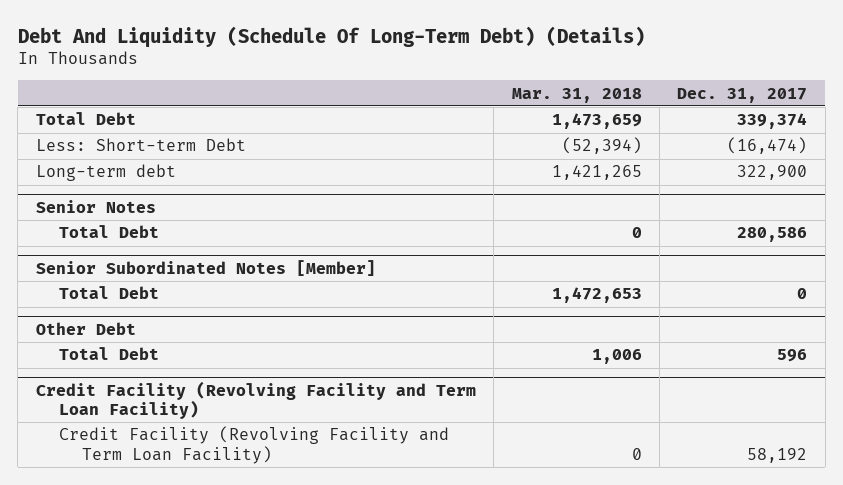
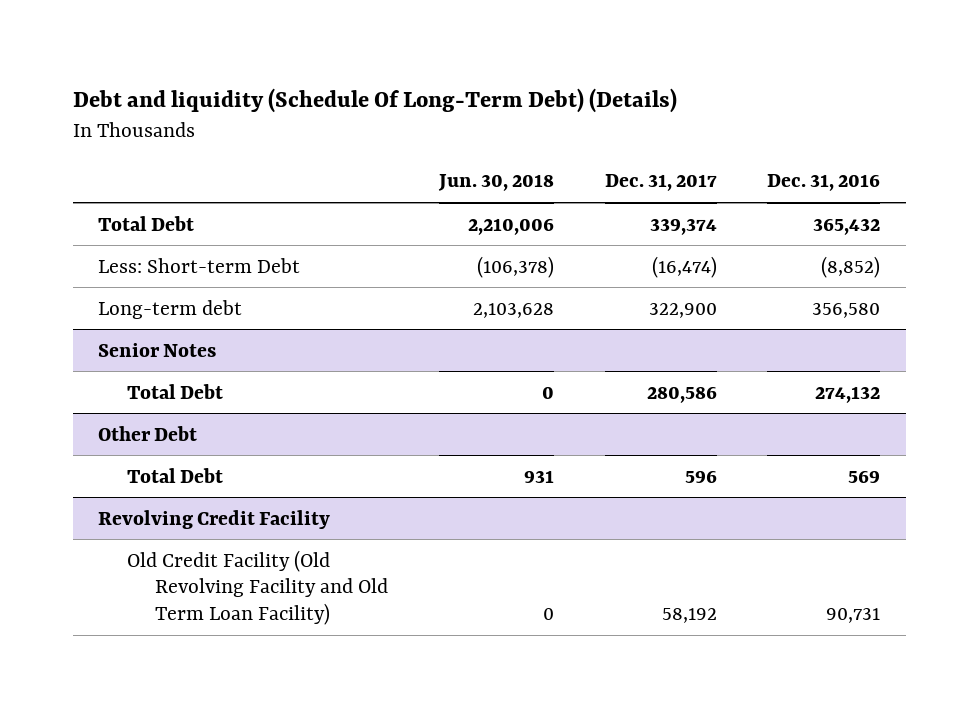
- Debt And Liquidity (Schedule Of Long-Term Debt) (Details)
+ Debt and liquidity (Schedule Of Long-Term Debt) (Details)
- | Mar. 31, 2018 | Dec. 31, 2017
+ | Jun. 30, 2018 | Dec. 31, 2017 | Dec. 31, 2016
- Senior Subordinated Notes [Member]
- Total Debt | 1,472,653 | 0
- Credit Facility (Revolving Facility and Term Loan Facility)
- Credit Facility (Revolving Facility and Term Loan Facility) | 0 | 58,192
+ Revolving Credit Facility
+ Old Credit Facility (Old Revolving Facility and Old Term Loan Facility) | 0 | 58,192 | 90,731

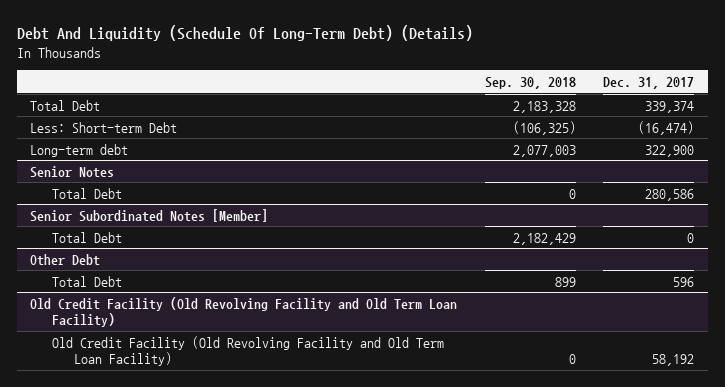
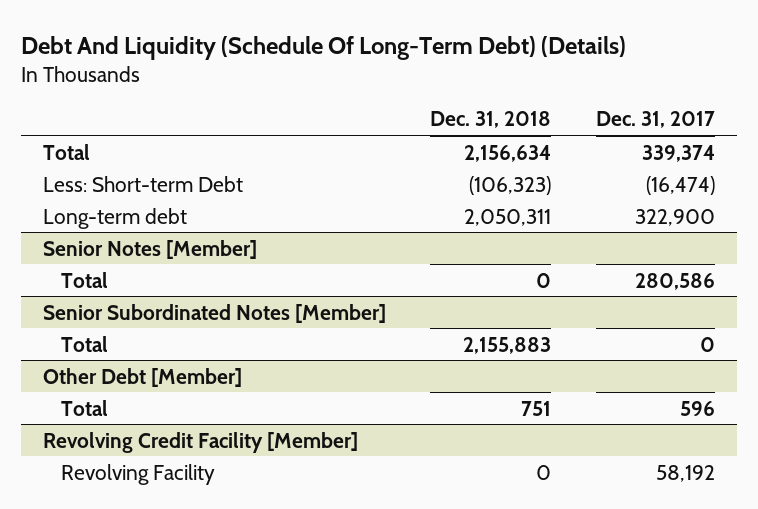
- | Sep. 30, 2018 | Dec. 31, 2017
+ | Dec. 31, 2018 | Dec. 31, 2017
- Total Debt | 2,183,328 | 339,374
+ Total | 2,156,634 | 339,374
- Senior Notes
- Total Debt | 0 | 280,586
+ Senior Notes [Member]
+ Total | 0 | 280,586
@ Senior Subordinated Notes [Member]
- Total Debt | 2,182,429 | 0
- Other Debt
- Total Debt | 899 | 596
- Old Credit Facility (Old Revolving Facility and Old Term Loan Facility)
- Old Credit Facility (Old Revolving Facility and Old Term Loan Facility) | 0 | 58,192
@ Senior Subordinated Notes [Member]
+ Total | 2,155,883 | 0
+ Other Debt [Member]
+ Total | 751 | 596
+ Revolving Credit Facility [Member]
+ Revolving Facility | 0 | 58,192

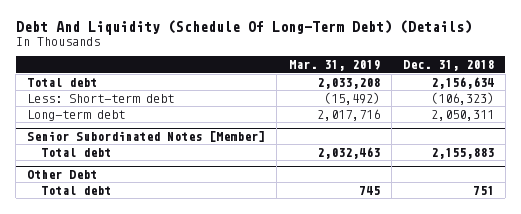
- | Dec. 31, 2018 | Dec. 31, 2017
+ | Mar. 31, 2019 | Dec. 31, 2018
- Total | 2,156,634 | 339,374
- Less: Short-term Debt | (106,323) | (16,474)
+ Total debt | 2,033,208 | 2,156,634
+ Less: Short-term debt | (15,492) | (106,323)
- Senior Notes [Member]
- Total | 0 | 280,586
@ Senior Subordinated Notes [Member]
- Total | 2,155,883 | 0
- Other Debt [Member]
- Total | 751 | 596
- Revolving Credit Facility [Member]
- Revolving Facility | 0 | 58,192
@ Senior Subordinated Notes [Member]
+ Total debt | 2,032,463 | 2,155,883
+ Other Debt
+ Total debt | 745 | 751

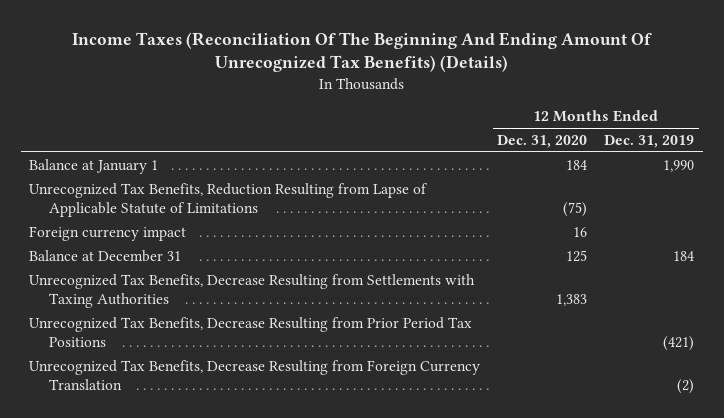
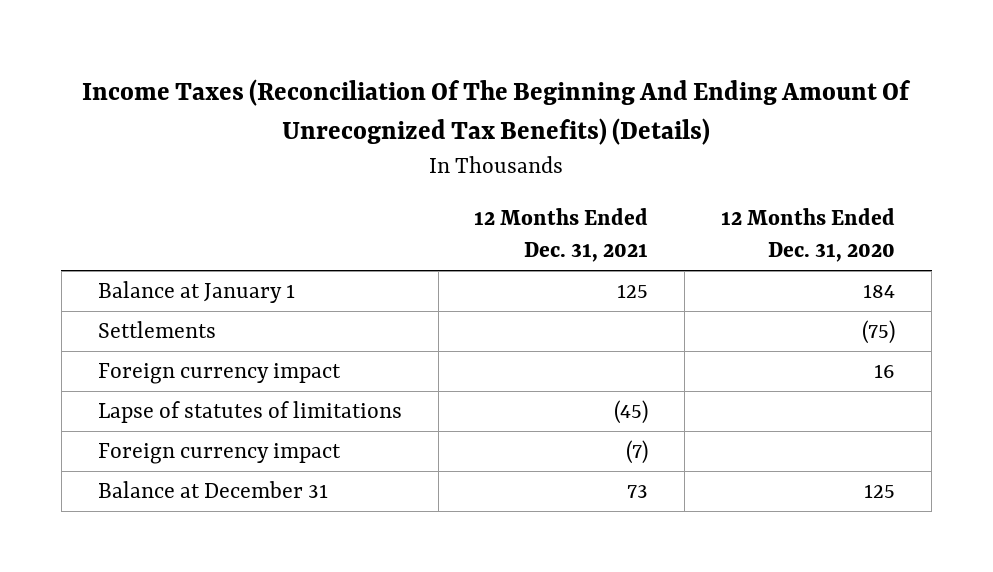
- | 12 Months Ended Dec. 31, 2020 | 12 Months Ended Dec. 31, 2019
+ | 12 Months Ended Dec. 31, 2021 | 12 Months Ended Dec. 31, 2020
- Unrecognized Tax Benefits, Reduction Resulting from Lapse of Applicable Statute of Limitations | (75) |
+ Settlements | | (75)
+ Lapse of statutes of limitations | (45) |
+ Foreign currency impact | (7) |
- Unrecognized Tax Benefits, Decrease Resulting from Settlements with Taxing Authorities | 1,383 |
- Unrecognized Tax Benefits, Decrease Resulting from Prior Period Tax Positions | | (421)
- Unrecognized Tax Benefits, Decrease Resulting from Foreign Currency Translation | | (2)

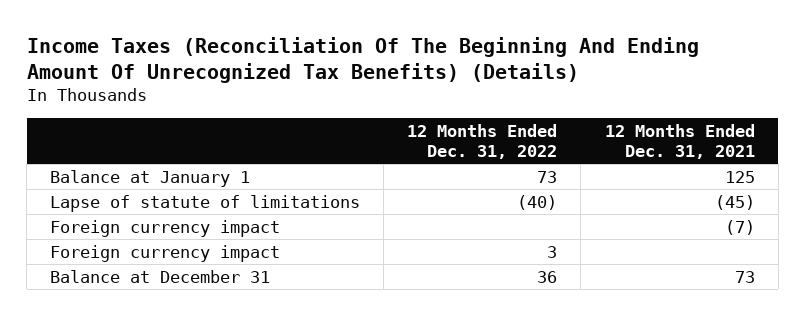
- | 12 Months Ended Dec. 31, 2021 | 12 Months Ended Dec. 31, 2020
+ | 12 Months Ended Dec. 31, 2022 | 12 Months Ended Dec. 31, 2021
- Settlements | | (75)
- Lapse of statutes of limitations | (45) |
+ Lapse of statute of limitations | (40) | (45)
moved down: Foreign currency impact | 3 |

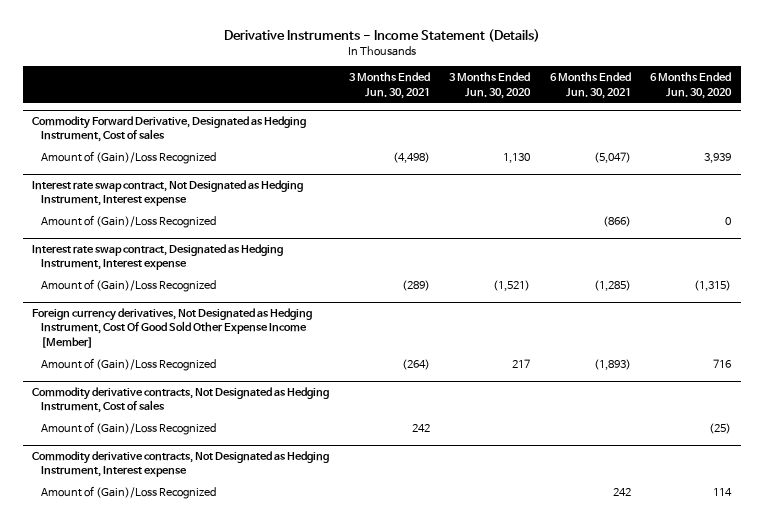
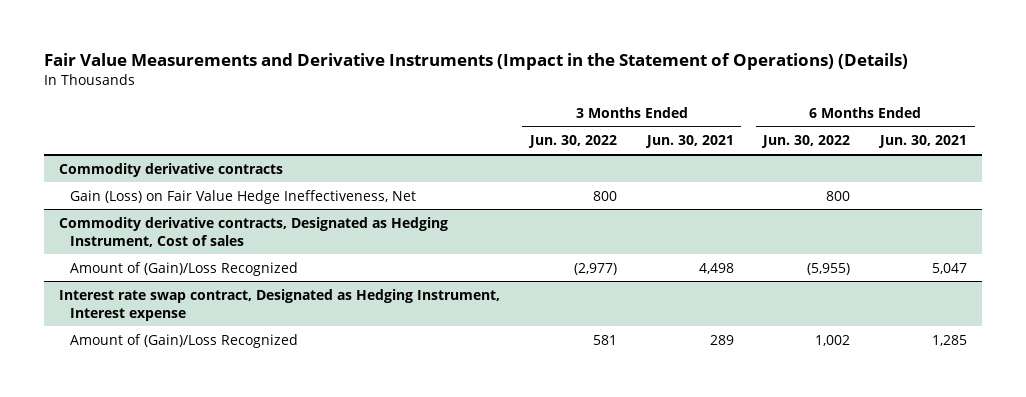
- Derivative Instruments - Income Statement (Details)
+ Fair Value Measurements and Derivative Instruments (Impact in the Statement of Operations) (Details)
- | 3 Months Ended Jun. 30, 2021 | 3 Months Ended Jun. 30, 2020 | 6 Months Ended Jun. 30, 2021 | 6 Months Ended Jun. 30, 2020
+ | 3 Months Ended Jun. 30, 2022 | 3 Months Ended Jun. 30, 2021 | 6 Months Ended Jun. 30, 2022 | 6 Months Ended Jun. 30, 2021
- Commodity Forward Derivative, Designated as Hedging Instrument, Cost of sales
- Amount of (Gain)/Loss Recognized | (4,498) | 1,130 | (5,047) | 3,939
- Interest rate swap contract, Not Designated as Hedging Instrument, Interest expense
- Amount of (Gain)/Loss Recognized | | | (866) | 0
+ Commodity derivative contracts
+ Gain (Loss) on Fair Value Hedge Ineffectiveness, Net | 800 | | 800 |
+ Commodity derivative contracts, Designated as Hedging Instrument, Cost of sales
+ Amount of (Gain)/Loss Recognized | (2,977) | 4,498 | (5,955) | 5,047
@ Interest rate swap contract, Designated as Hedging Instrument, Interest expense
- Amount of (Gain)/Loss Recognized | (289) | (1,521) | (1,285) | (1,315)
- Foreign currency derivatives, Not Designated as Hedging Instrument, Cost Of Good Sold Other Expense Income [Member]
- Amount of (Gain)/Loss Recognized | (264) | 217 | (1,893) | 716
- Commodity derivative contracts, Not Designated as Hedging Instrument, Cost of sales
- Amount of (Gain)/Loss Recognized | 242 | | | (25)
- Commodity derivative contracts, Not Designated as Hedging Instrument, Interest expense
- Amount of (Gain)/Loss Recognized | | | 242 | 114
@ Interest rate swap contract, Designated as Hedging Instrument, Interest expense
+ Amount of (Gain)/Loss Recognized | 581 | 289 | 1,002 | 1,285

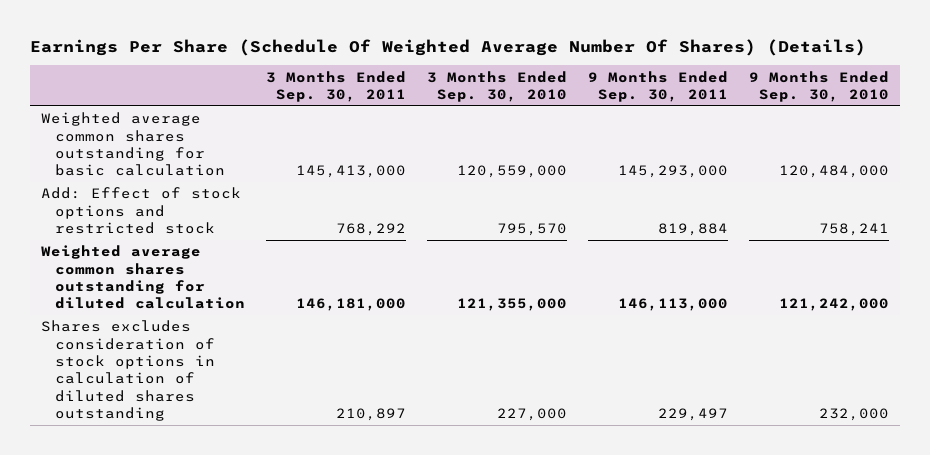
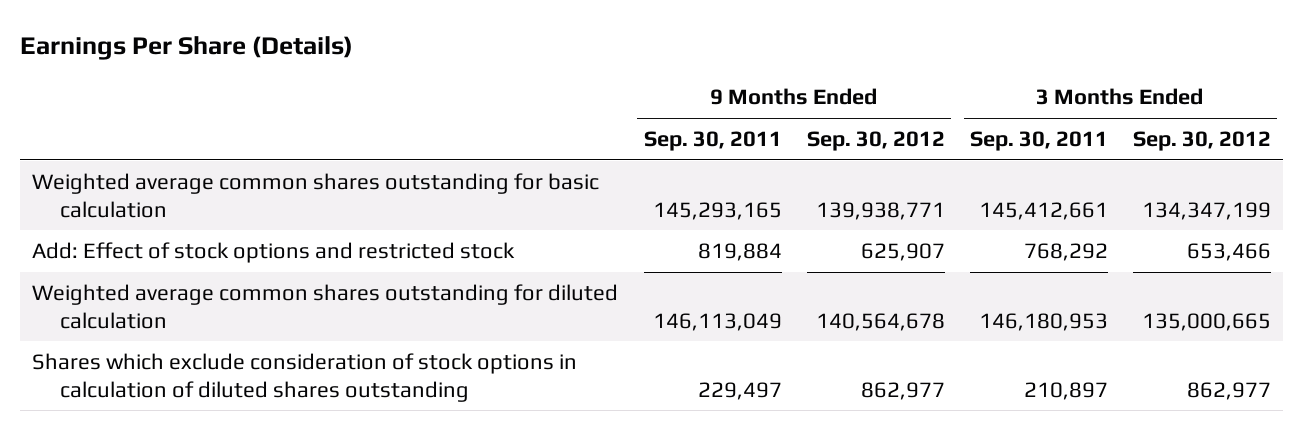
- Earnings Per Share (Schedule Of Weighted Average Number Of Shares) (Details)
+ Earnings Per Share (Details)
- | 3 Months Ended Sep. 30, 2011 | 3 Months Ended Sep. 30, 2010 | 9 Months Ended Sep. 30, 2011 | 9 Months Ended Sep. 30, 2010
+ | 9 Months Ended Sep. 30, 2011 | 9 Months Ended Sep. 30, 2012 | 3 Months Ended Sep. 30, 2011 | 3 Months Ended Sep. 30, 2012
- Weighted average common shares outstanding for basic calculation | 145,413,000 | 120,559,000 | 145,293,000 | 120,484,000
+ Weighted average common shares outstanding for basic calculation | 145,293,165 | 139,938,771 | 145,412,661 | 134,347,199
- Weighted average common shares outstanding for diluted calculation | 146,181,000 | 121,355,000 | 146,113,000 | 121,242,000
- Shares excludes consideration of stock options in calculation of diluted shares outstanding | 210,897 | 227,000 | 229,497 | 232,000
+ Weighted average common shares outstanding for diluted calculation | 146,113,049 | 140,564,678 | 146,180,953 | 135,000,665
+ Shares which exclude consideration of stock options in calculation of diluted shares outstanding | 229,497 | 862,977 | 210,897 | 862,977

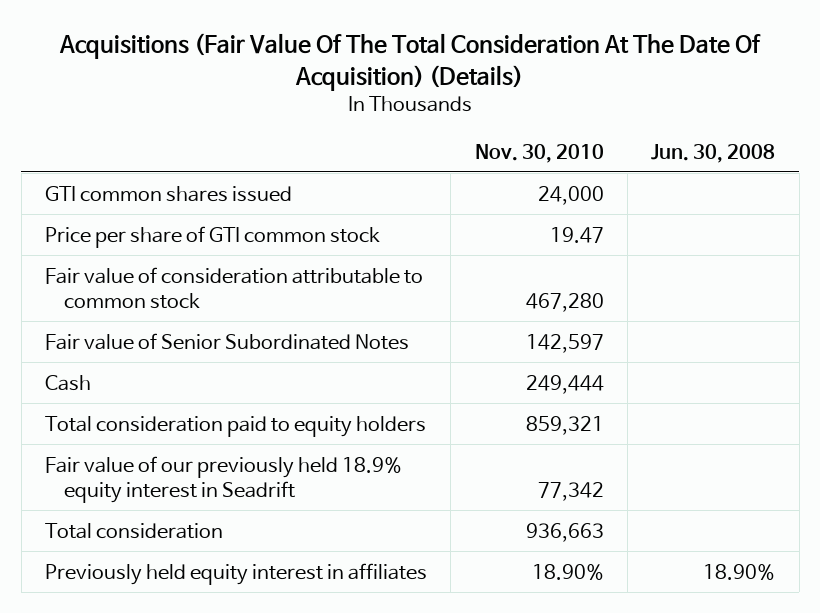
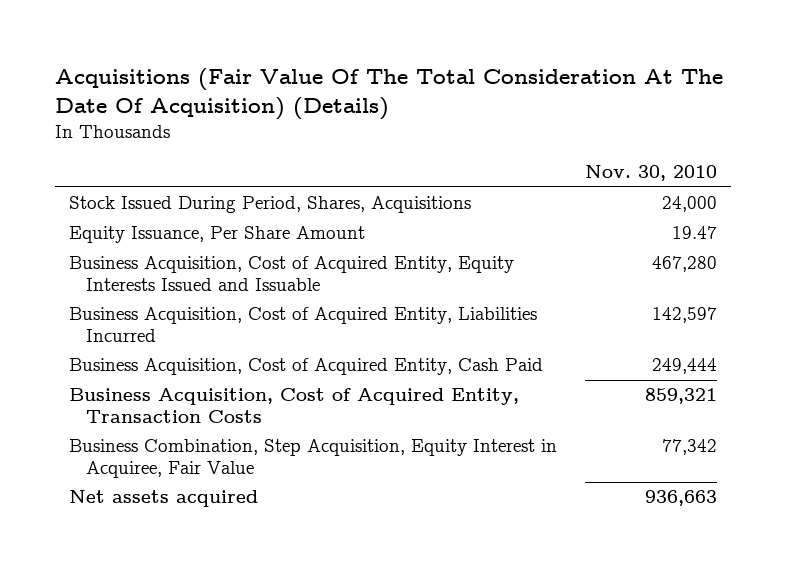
- | Nov. 30, 2010 | Jun. 30, 2008
+ | Nov. 30, 2010
- GTI common shares issued | 24,000 |
- Price per share of GTI common stock | 19.47 |
- Fair value of consideration attributable to common stock | 467,280 |
- Fair value of Senior Subordinated Notes | 142,597 |
- Cash | 249,444 |
- Total consideration paid to equity holders | 859,321 |
- Fair value of our previously held 18.9% equity interest in Seadrift | 77,342 |
- Total consideration | 936,663 |
- Previously held equity interest in affiliates | 18.90% | 18.90%
+ Stock Issued During Period, Shares, Acquisitions | 24,000
+ Equity Issuance, Per Share Amount | 19.47
+ Business Acquisition, Cost of Acquired Entity, Equity Interests Issued and Issuable | 467,280
+ Business Acquisition, Cost of Acquired Entity, Liabilities Incurred | 142,597
+ Business Acquisition, Cost of Acquired Entity, Cash Paid | 249,444
+ Business Acquisition, Cost of Acquired Entity, Transaction Costs | 859,321
+ Business Combination, Step Acquisition, Equity Interest in Acquiree, Fair Value | 77,342
+ Net assets acquired | 936,663

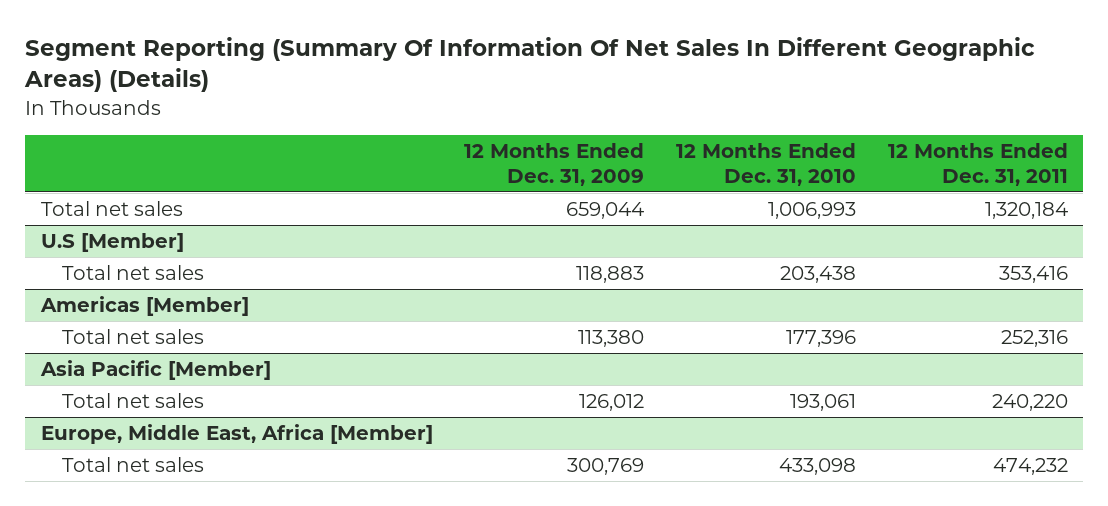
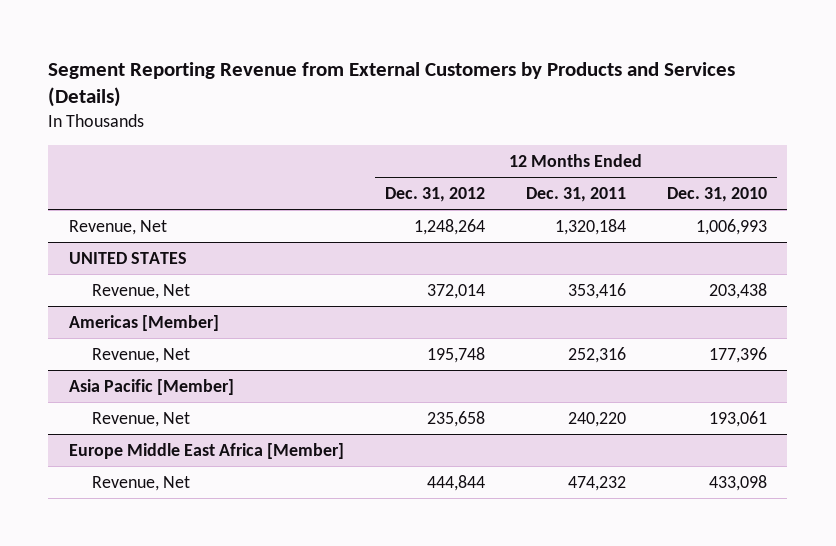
- Segment Reporting (Summary Of Information Of Net Sales In Different Geographic Areas) (Details)
+ Segment Reporting Revenue from External Customers by Products and Services (Details)
- | 12 Months Ended Dec. 31, 2009 | 12 Months Ended Dec. 31, 2010 | 12 Months Ended Dec. 31, 2011
+ | 12 Months Ended Dec. 31, 2012 | 12 Months Ended Dec. 31, 2011 | 12 Months Ended Dec. 31, 2010
- Total net sales | 659,044 | 1,006,993 | 1,320,184
- U.S [Member]
- Total net sales | 118,883 | 203,438 | 353,416
+ Revenue, Net | 1,248,264 | 1,320,184 | 1,006,993
+ UNITED STATES
+ Revenue, Net | 372,014 | 353,416 | 203,438
@ Americas [Member]
- Total net sales | 113,380 | 177,396 | 252,316
+ Revenue, Net | 195,748 | 252,316 | 177,396
@ Asia Pacific [Member]
- Total net sales | 126,012 | 193,061 | 240,220
- Europe, Middle East, Africa [Member]
- Total net sales | 300,769 | 433,098 | 474,232
@ Asia Pacific [Member]
+ Revenue, Net | 235,658 | 240,220 | 193,061
+ Europe Middle East Africa [Member]
+ Revenue, Net | 444,844 | 474,232 | 433,098

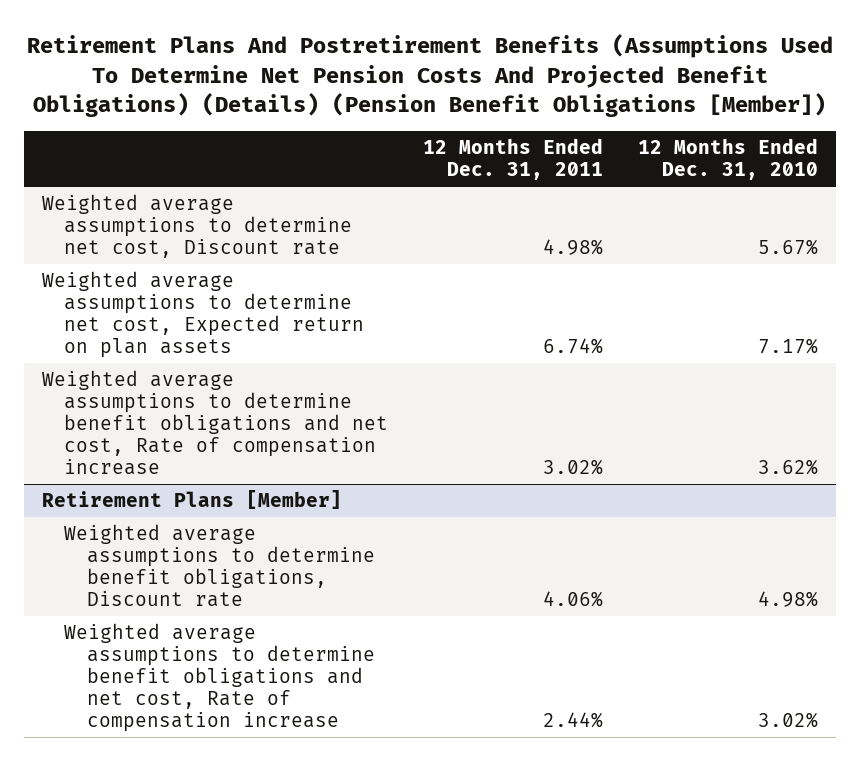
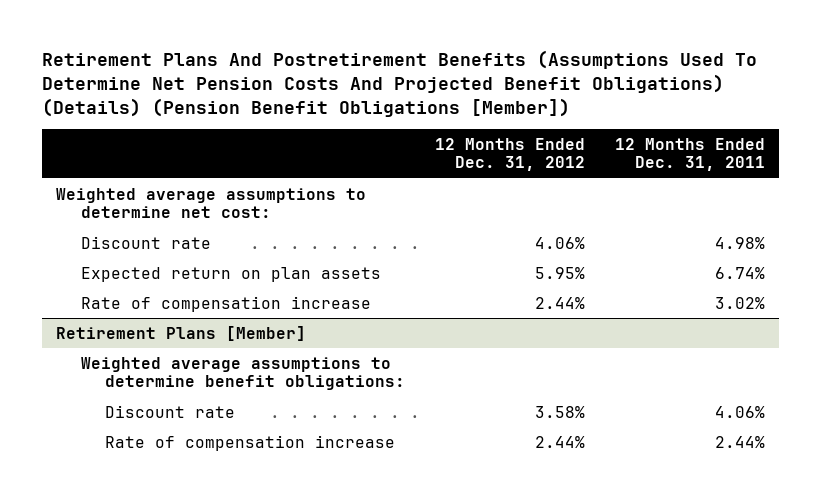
- | 12 Months Ended Dec. 31, 2011 | 12 Months Ended Dec. 31, 2010
+ | 12 Months Ended Dec. 31, 2012 | 12 Months Ended Dec. 31, 2011
- Weighted average assumptions to determine net cost, Discount rate | 4.98% | 5.67%
- Weighted average assumptions to determine net cost, Expected return on plan assets | 6.74% | 7.17%
- Weighted average assumptions to determine benefit obligations and net cost, Rate of compensation increase | 3.02% | 3.62%
+ Weighted average assumptions to determine net cost:
+ Discount rate | 4.06% | 4.98%
+ Expected return on plan assets | 5.95% | 6.74%
+ Rate of compensation increase | 2.44% | 3.02%
@ Retirement Plans [Member]
- Weighted average assumptions to determine benefit obligations, Discount rate | 4.06% | 4.98%
- Weighted average assumptions to determine benefit obligations and net cost, Rate of compensation increase | 2.44% | 3.02%
+ Weighted average assumptions to determine benefit obligations:
+ Discount rate | 3.58% | 4.06%
+ Rate of compensation increase | 2.44% | 2.44%

